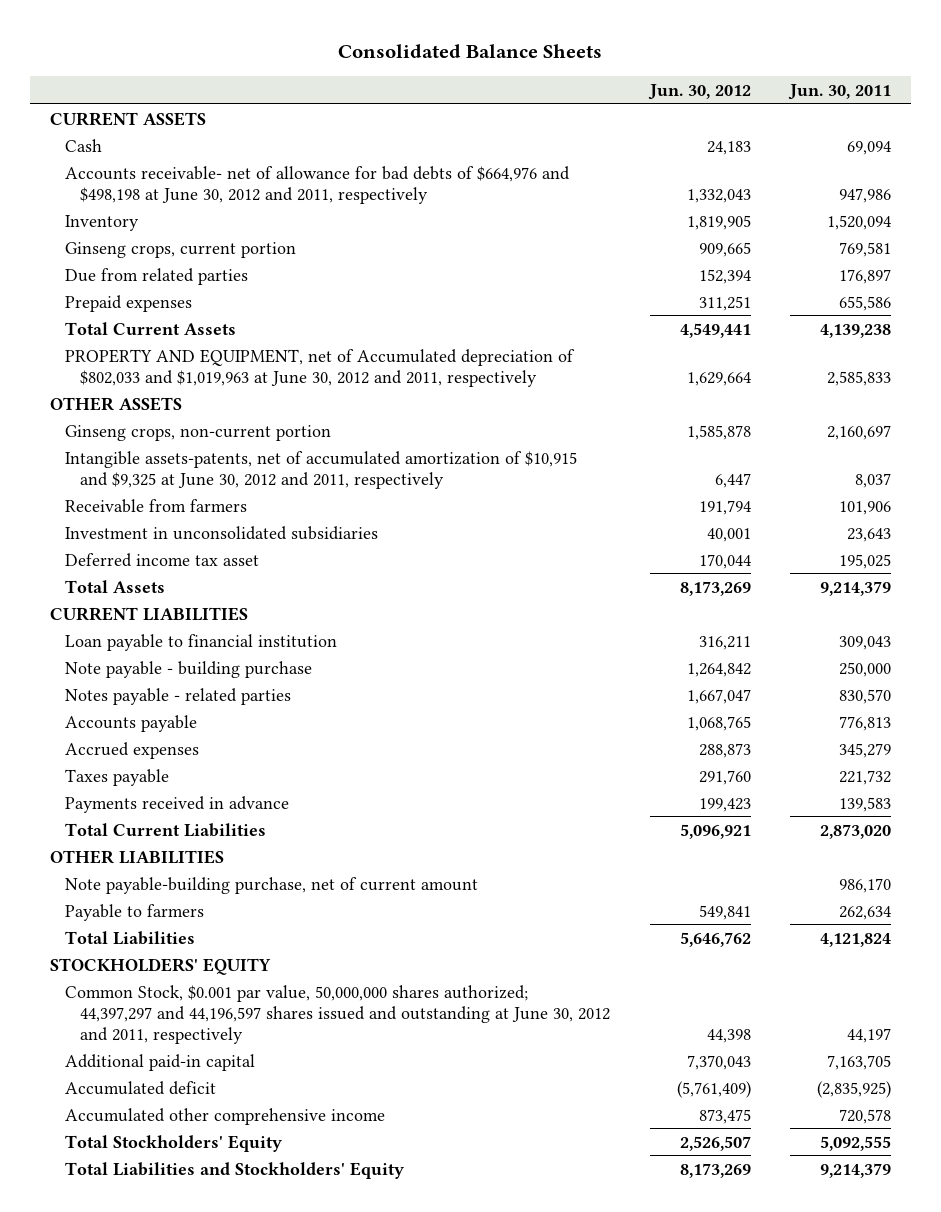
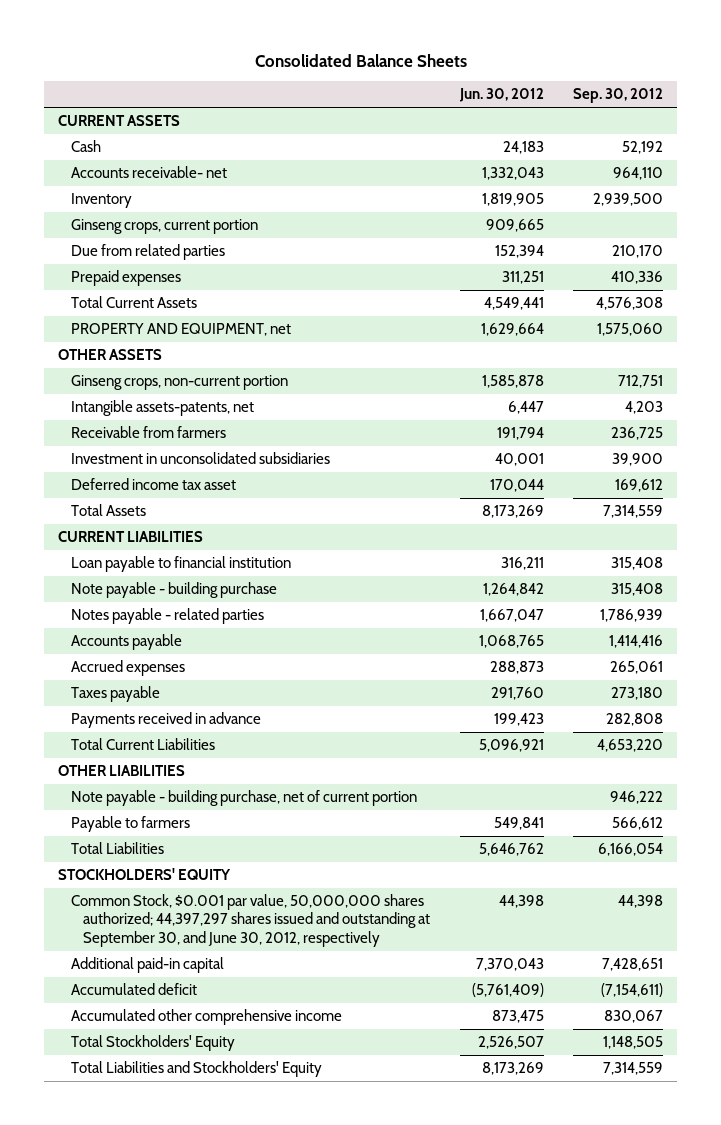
- | Jun. 30, 2012 | Jun. 30, 2011
+ | Jun. 30, 2012 | Sep. 30, 2012
- Accounts receivable- net of allowance for bad debts of $664,976 and $498,198 at June 30, 2012 and 2011, respectively | 1,332,043 | 947,986
+ Accounts receivable- net | 1,332,043 | 964,110
- PROPERTY AND EQUIPMENT, net of Accumulated depreciation of $802,033 and $1,019,963 at June 30, 2012 and 2011, respectively | 1,629,664 | 2,585,833
+ PROPERTY AND EQUIPMENT, net | 1,629,664 | 1,575,060
- Intangible assets-patents, net of accumulated amortization of $10,915 and $9,325 at June 30, 2012 and 2011, respectively | 6,447 | 8,037
+ Intangible assets-patents, net | 6,447 | 4,203
- Note payable-building purchase, net of current amount | | 986,170
+ Note payable - building purchase, net of current portion | | 946,222
- Common Stock, $0.001 par value, 50,000,000 shares authorized; 44,397,297 and 44,196,597 shares issued and outstanding at June 30, 2012 and 2011, respectively | 44,398 | 44,197
+ Common Stock, $0.001 par value, 50,000,000 shares authorized; 44,397,297 shares issued and outstanding at September 30, and June 30, 2012, respectively | 44,398 | 44,398

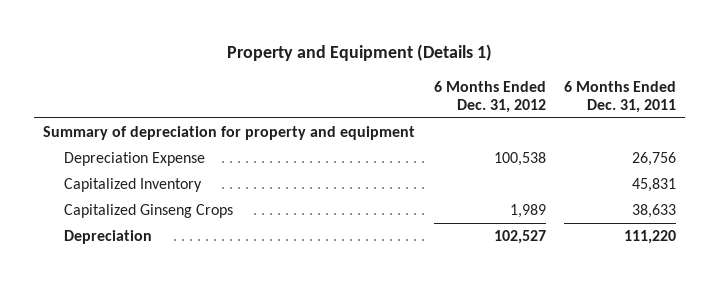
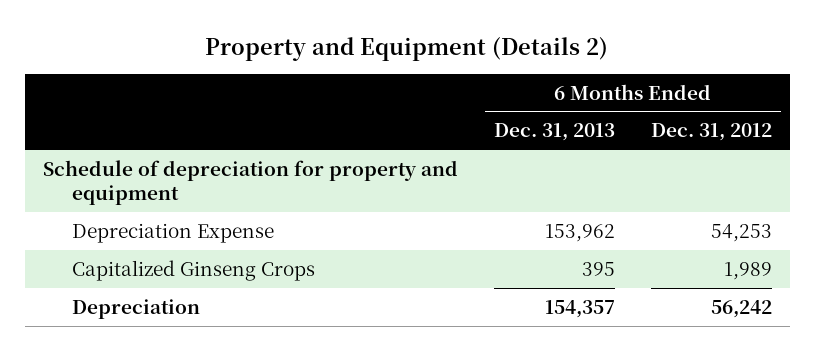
- Property and Equipment (Details 1)
+ Property and Equipment (Details 2)
- | 6 Months Ended Dec. 31, 2012 | 6 Months Ended Dec. 31, 2011
+ | 6 Months Ended Dec. 31, 2013 | 6 Months Ended Dec. 31, 2012
- Summary of depreciation for property and equipment
- Depreciation Expense | 100,538 | 26,756
- Capitalized Inventory | | 45,831
+ Schedule of depreciation for property and equipment
+ Depreciation Expense | 153,962 | 54,253
- Depreciation | 102,527 | 111,220
+ Depreciation | 154,357 | 56,242

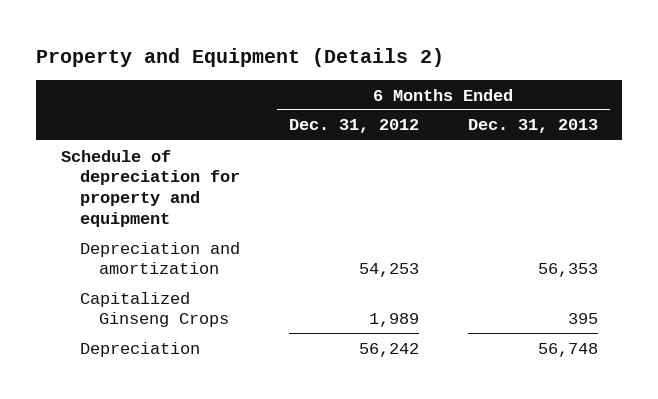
- | 6 Months Ended Dec. 31, 2013 | 6 Months Ended Dec. 31, 2012
+ | 6 Months Ended Dec. 31, 2012 | 6 Months Ended Dec. 31, 2013
- Depreciation Expense | 153,962 | 54,253
+ Depreciation and amortization | 54,253 | 56,353
- Depreciation | 154,357 | 56,242
+ Depreciation | 56,242 | 56,748

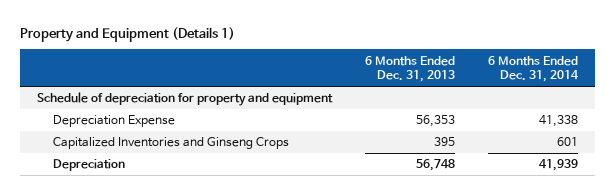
- Property and Equipment (Details 2)
+ Property and Equipment (Details 1)
- | 6 Months Ended Dec. 31, 2012 | 6 Months Ended Dec. 31, 2013
+ | 6 Months Ended Dec. 31, 2013 | 6 Months Ended Dec. 31, 2014
- Depreciation and amortization | 54,253 | 56,353
- Capitalized Ginseng Crops | 1,989 | 395
+ Depreciation Expense | 56,353 | 41,338
+ Capitalized Inventories and Ginseng Crops | 395 | 601

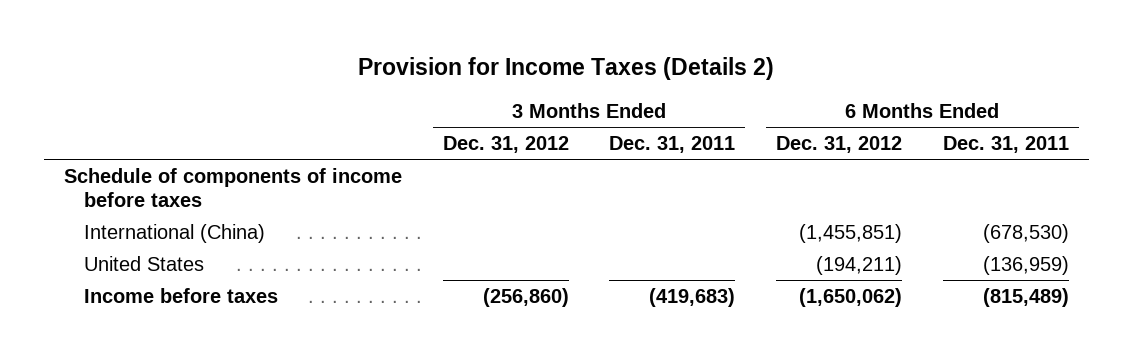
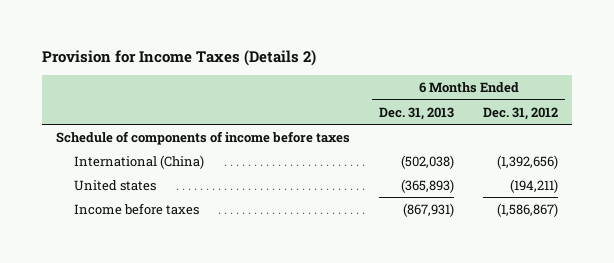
- | 3 Months Ended Dec. 31, 2012 | 3 Months Ended Dec. 31, 2011 | 6 Months Ended Dec. 31, 2012 | 6 Months Ended Dec. 31, 2011
+ | 6 Months Ended Dec. 31, 2013 | 6 Months Ended Dec. 31, 2012
- International (China) | | | (1,455,851) | (678,530)
- United States | | | (194,211) | (136,959)
- Income before taxes | (256,860) | (419,683) | (1,650,062) | (815,489)
+ International (China) | (502,038) | (1,392,656)
+ United states | (365,893) | (194,211)
+ Income before taxes | (867,931) | (1,586,867)

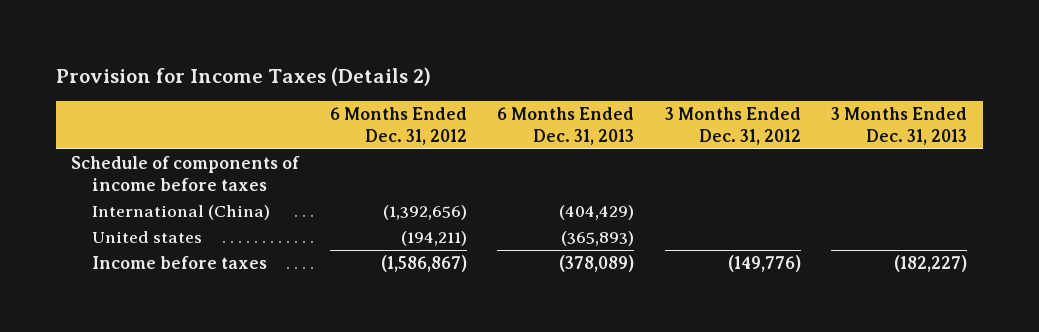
- | 6 Months Ended Dec. 31, 2013 | 6 Months Ended Dec. 31, 2012
+ | 6 Months Ended Dec. 31, 2012 | 6 Months Ended Dec. 31, 2013 | 3 Months Ended Dec. 31, 2012 | 3 Months Ended Dec. 31, 2013
- International (China) | (502,038) | (1,392,656)
+ International (China) | (1,392,656) | (404,429) | |
- Income before taxes | (867,931) | (1,586,867)
+ Income before taxes | (1,586,867) | (378,089) | (149,776) | (182,227)

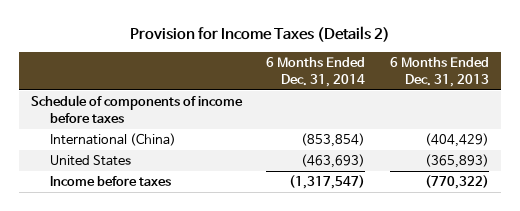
- | 6 Months Ended Dec. 31, 2012 | 6 Months Ended Dec. 31, 2013 | 3 Months Ended Dec. 31, 2012 | 3 Months Ended Dec. 31, 2013
+ | 6 Months Ended Dec. 31, 2014 | 6 Months Ended Dec. 31, 2013
- United states | (194,211) | (365,893) | |
- Income before taxes | (1,586,867) | (378,089) | (149,776) | (182,227)
+ United States | (463,693) | (365,893)
+ Income before taxes | (1,317,547) | (770,322)

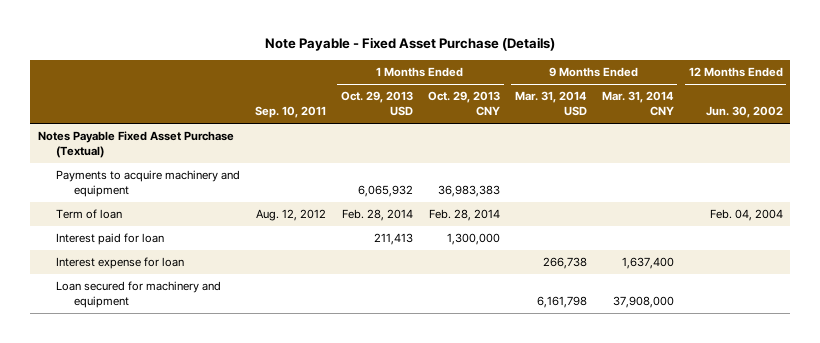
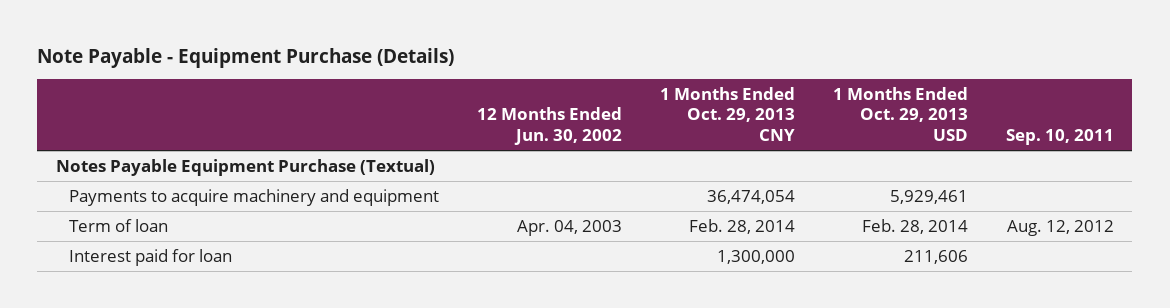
- Note Payable - Fixed Asset Purchase (Details)
+ Note Payable - Equipment Purchase (Details)
- | Sep. 10, 2011 | 1 Months Ended Oct. 29, 2013 USD | 1 Months Ended Oct. 29, 2013 CNY | 9 Months Ended Mar. 31, 2014 USD | 9 Months Ended Mar. 31, 2014 CNY | 12 Months Ended Jun. 30, 2002
+ | 12 Months Ended Jun. 30, 2002 | 1 Months Ended Oct. 29, 2013 CNY | 1 Months Ended Oct. 29, 2013 USD | Sep. 10, 2011
- Notes Payable Fixed Asset Purchase (Textual)
- Payments to acquire machinery and equipment | | 6,065,932 | 36,983,383 | | |
- Term of loan | Aug. 12, 2012 | Feb. 28, 2014 | Feb. 28, 2014 | | | Feb. 04, 2004
- Interest paid for loan | | 211,413 | 1,300,000 | | |
- Interest expense for loan | | | | 266,738 | 1,637,400 |
- Loan secured for machinery and equipment | | | | 6,161,798 | 37,908,000 |
+ Notes Payable Equipment Purchase (Textual)
+ Payments to acquire machinery and equipment | | 36,474,054 | 5,929,461 |
+ Term of loan | Apr. 04, 2003 | Feb. 28, 2014 | Feb. 28, 2014 | Aug. 12, 2012
+ Interest paid for loan | | 1,300,000 | 211,606 |

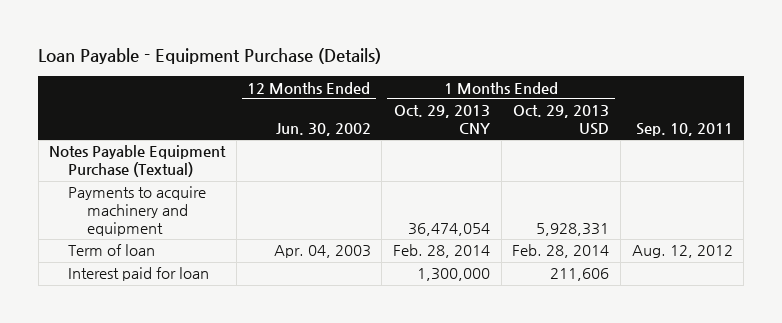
- Note Payable - Equipment Purchase (Details)
+ Loan Payable - Equipment Purchase (Details)
- Payments to acquire machinery and equipment | | 36,474,054 | 5,929,461 |
+ Payments to acquire machinery and equipment | | 36,474,054 | 5,928,331 |

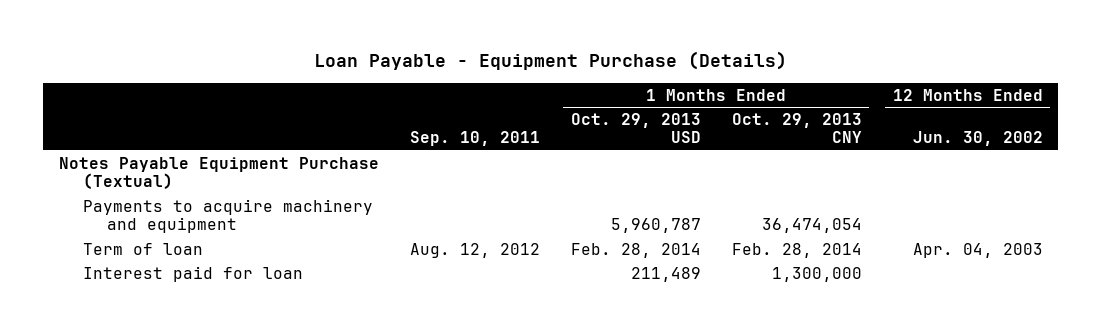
- | 12 Months Ended Jun. 30, 2002 | 1 Months Ended Oct. 29, 2013 CNY | 1 Months Ended Oct. 29, 2013 USD | Sep. 10, 2011
+ | Sep. 10, 2011 | 1 Months Ended Oct. 29, 2013 USD | 1 Months Ended Oct. 29, 2013 CNY | 12 Months Ended Jun. 30, 2002
- Payments to acquire machinery and equipment | | 36,474,054 | 5,928,331 |
+ Payments to acquire machinery and equipment | | 5,960,787 | 36,474,054 |
- Interest paid for loan | | 1,300,000 | 211,606 |
+ Interest paid for loan | | 211,489 | 1,300,000 |

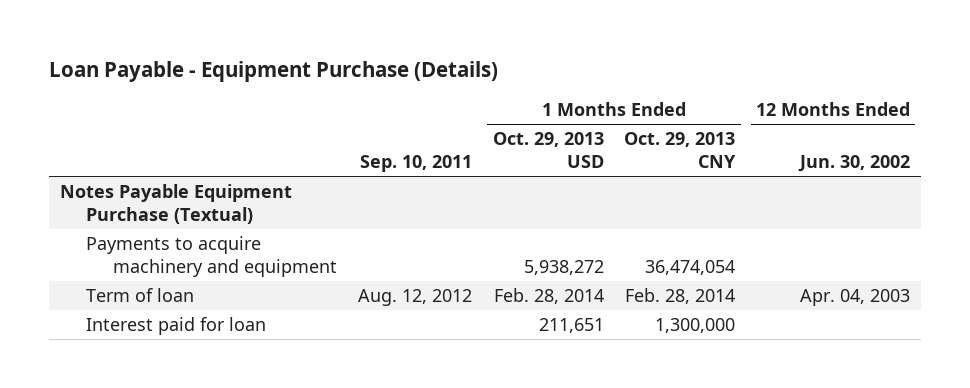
- Payments to acquire machinery and equipment | | 5,960,787 | 36,474,054 |
+ Payments to acquire machinery and equipment | | 5,938,272 | 36,474,054 |
- Interest paid for loan | | 211,489 | 1,300,000 |
+ Interest paid for loan | | 211,651 | 1,300,000 |

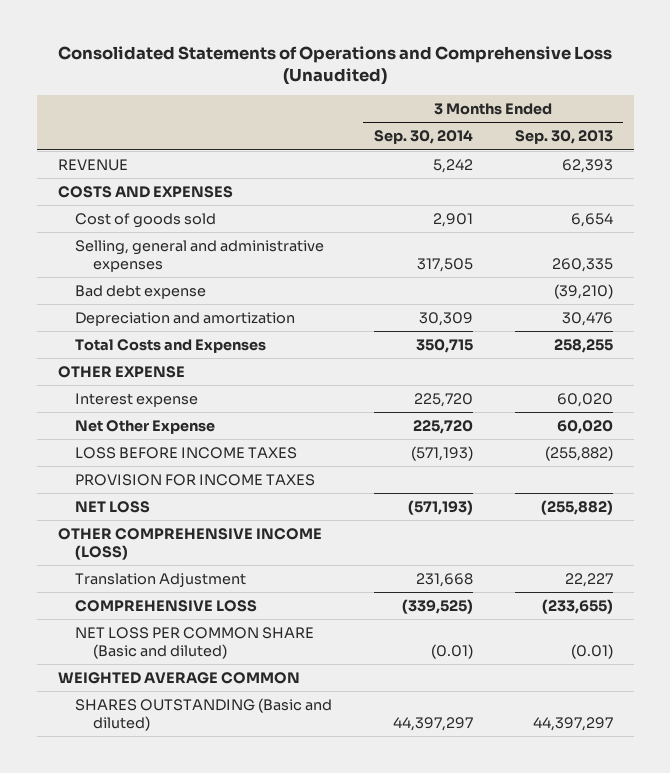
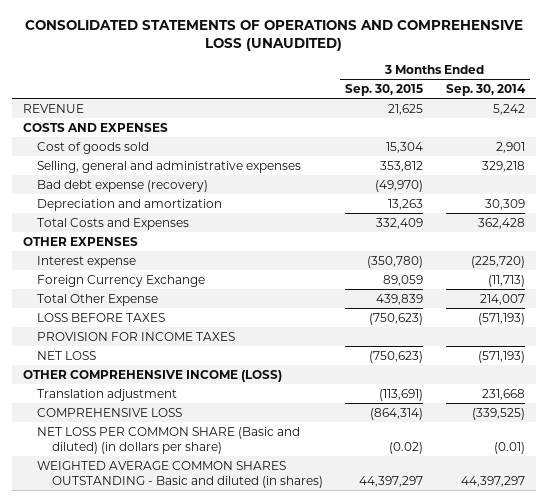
- Consolidated Statements of Operations and Comprehensive Loss (Unaudited)
+ CONSOLIDATED STATEMENTS OF OPERATIONS AND COMPREHENSIVE LOSS (UNAUDITED)
- | 3 Months Ended Sep. 30, 2014 | 3 Months Ended Sep. 30, 2013
+ | 3 Months Ended Sep. 30, 2015 | 3 Months Ended Sep. 30, 2014
- Selling, general and administrative expenses | 317,505 | 260,335
- Bad debt expense | | (39,210)
+ Selling, general and administrative expenses | 353,812 | 329,218
+ Bad debt expense (recovery) | (49,970) |
- Total Costs and Expenses | 350,715 | 258,255
- OTHER EXPENSE
- Interest expense | 225,720 | 60,020
- Net Other Expense | 225,720 | 60,020
- LOSS BEFORE INCOME TAXES | (571,193) | (255,882)
+ Total Costs and Expenses | 332,409 | 362,428
+ OTHER EXPENSES
+ Interest expense | (350,780) | (225,720)
+ Foreign Currency Exchange | 89,059 | (11,713)
+ Total Other Expense | 439,839 | 214,007
+ LOSS BEFORE TAXES | (750,623) | (571,193)
- Translation Adjustment | 231,668 | 22,227
+ Translation adjustment | (113,691) | 231,668
- NET LOSS PER COMMON SHARE (Basic and diluted) | (0.01) | (0.01)
- WEIGHTED AVERAGE COMMON
- SHARES OUTSTANDING (Basic and diluted) | 44,397,297 | 44,397,297
+ NET LOSS PER COMMON SHARE (Basic and diluted) (in dollars per share) | (0.02) | (0.01)
+ WEIGHTED AVERAGE COMMON SHARES OUTSTANDING - Basic and diluted (in shares) | 44,397,297 | 44,397,297

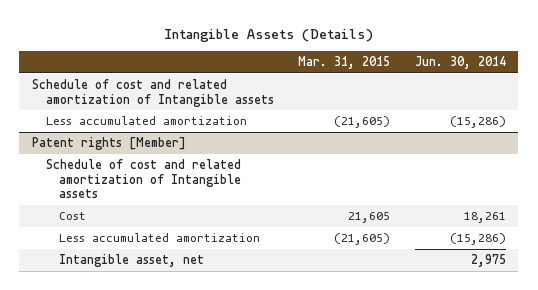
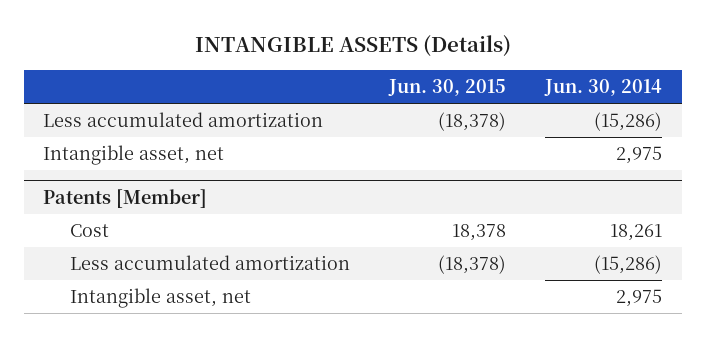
- Intangible Assets (Details)
+ INTANGIBLE ASSETS (Details)
- | Mar. 31, 2015 | Jun. 30, 2014
+ | Jun. 30, 2015 | Jun. 30, 2014
- Schedule of cost and related amortization of Intangible assets
- Patent rights [Member]
- Schedule of cost and related amortization of Intangible assets
+ Intangible asset, net | | 2,975
+ Patents [Member]

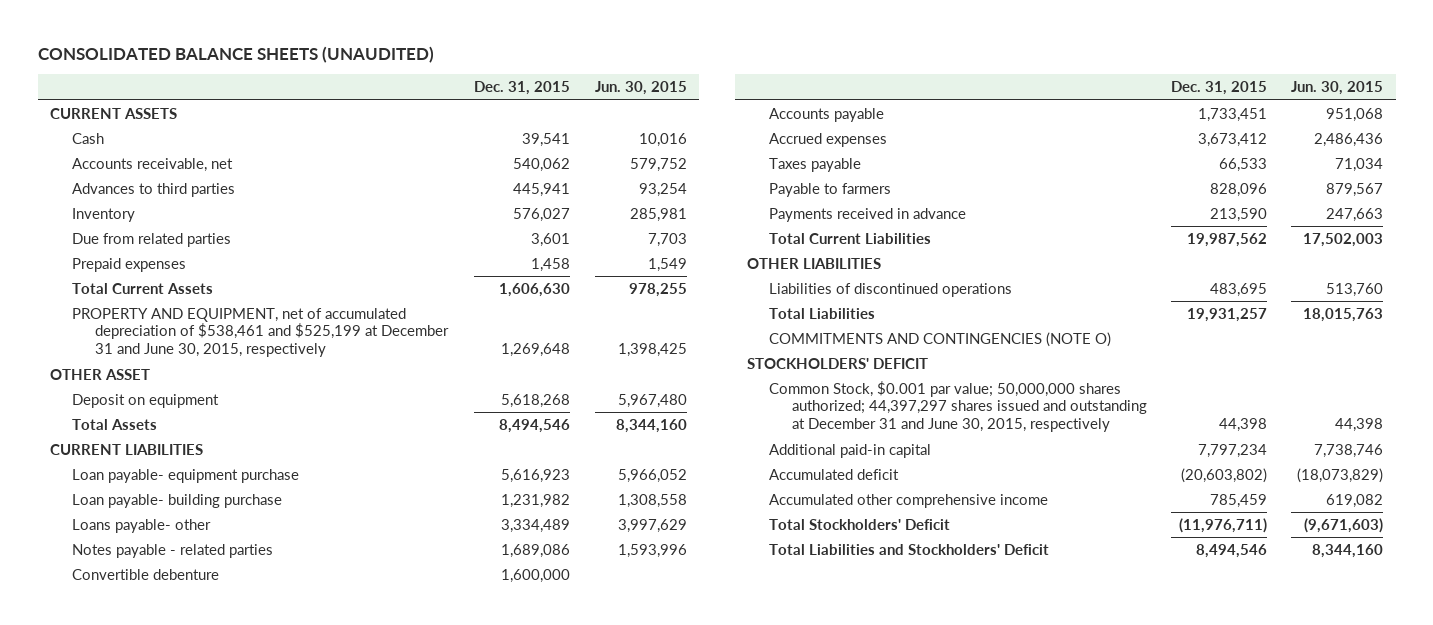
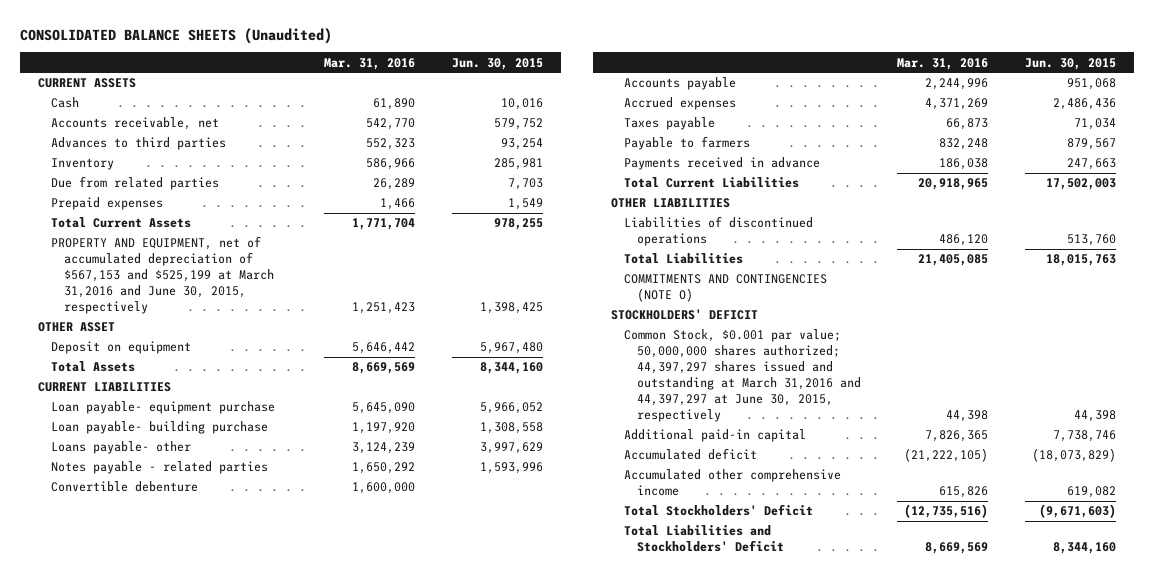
- CONSOLIDATED BALANCE SHEETS (UNAUDITED)
+ CONSOLIDATED BALANCE SHEETS (Unaudited)
- | Dec. 31, 2015 | Jun. 30, 2015
+ | Mar. 31, 2016 | Jun. 30, 2015
- PROPERTY AND EQUIPMENT, net of accumulated depreciation of $538,461 and $525,199 at December 31 and June 30, 2015, respectively | 1,269,648 | 1,398,425
+ PROPERTY AND EQUIPMENT, net of accumulated depreciation of $567,153 and $525,199 at March 31,2016 and June 30, 2015, respectively | 1,251,423 | 1,398,425
- Common Stock, $0.001 par value; 50,000,000 shares authorized; 44,397,297 shares issued and outstanding at December 31 and June 30, 2015, respectively | 44,398 | 44,398
+ Common Stock, $0.001 par value; 50,000,000 shares authorized; 44,397,297 shares issued and outstanding at March 31,2016 and 44,397,297 at June 30, 2015, respectively | 44,398 | 44,398

